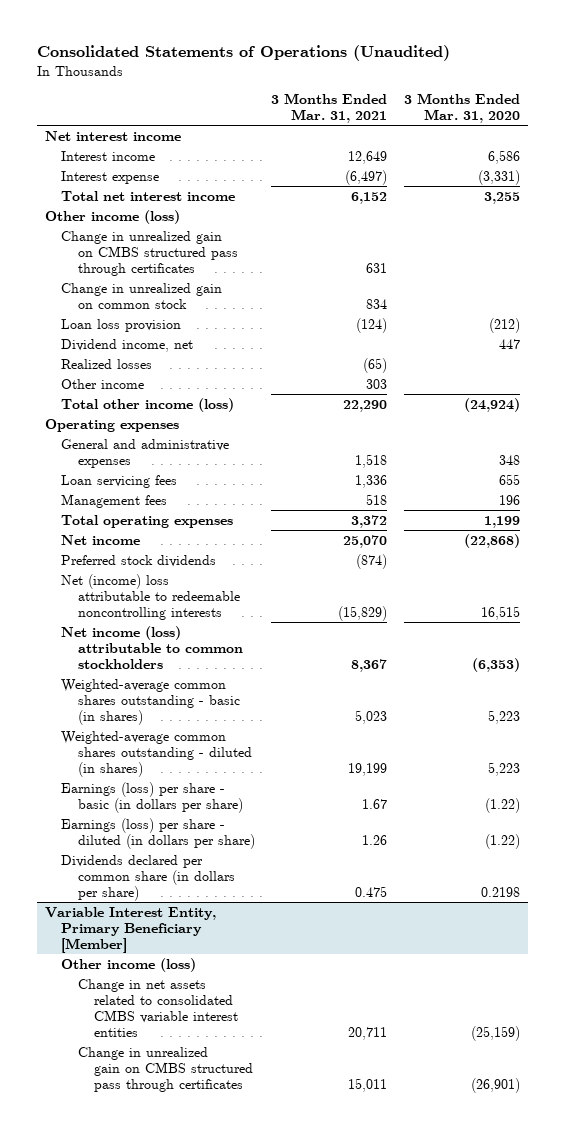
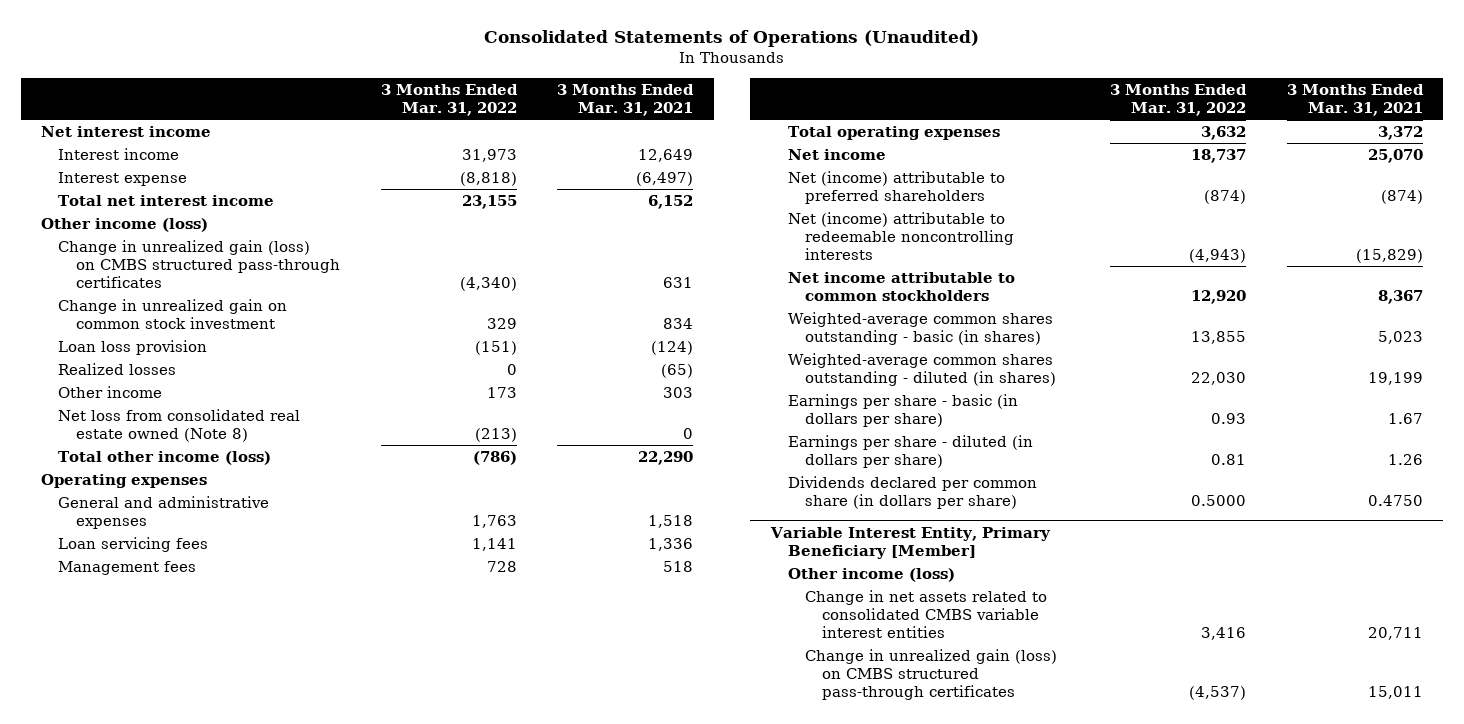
- | 3 Months Ended Mar. 31, 2021 | 3 Months Ended Mar. 31, 2020
+ | 3 Months Ended Mar. 31, 2022 | 3 Months Ended Mar. 31, 2021
- Change in unrealized gain on CMBS structured pass through certificates | 631 |
- Change in unrealized gain on common stock | 834 |
+ Change in unrealized gain (loss) on CMBS structured pass-through certificates | (4,340) | 631
+ Change in unrealized gain on common stock investment | 329 | 834
- Dividend income, net | | 447
+ Net loss from consolidated real estate owned (Note 8) | (213) | 0
- Preferred stock dividends | (874) |
- Net (income) loss attributable to redeemable noncontrolling interests | (15,829) | 16,515
- Net income (loss) attributable to common stockholders | 8,367 | (6,353)
+ Net (income) attributable to preferred shareholders | (874) | (874)
+ Net (income) attributable to redeemable noncontrolling interests | (4,943) | (15,829)
+ Net income attributable to common stockholders | 12,920 | 8,367
- Earnings (loss) per share - basic (in dollars per share) | 1.67 | (1.22)
- Earnings (loss) per share - diluted (in dollars per share) | 1.26 | (1.22)
- Dividends declared per common share (in dollars per share) | 0.475 | 0.2198
+ Earnings per share - basic (in dollars per share) | 0.93 | 1.67
+ Earnings per share - diluted (in dollars per share) | 0.81 | 1.26
+ Dividends declared per common share (in dollars per share) | 0.5000 | 0.4750
@ Variable Interest Entity, Primary Beneficiary [Member]
- Change in unrealized gain on CMBS structured pass through certificates | 15,011 | (26,901)
+ Change in unrealized gain (loss) on CMBS structured pass-through certificates | (4,537) | 15,011

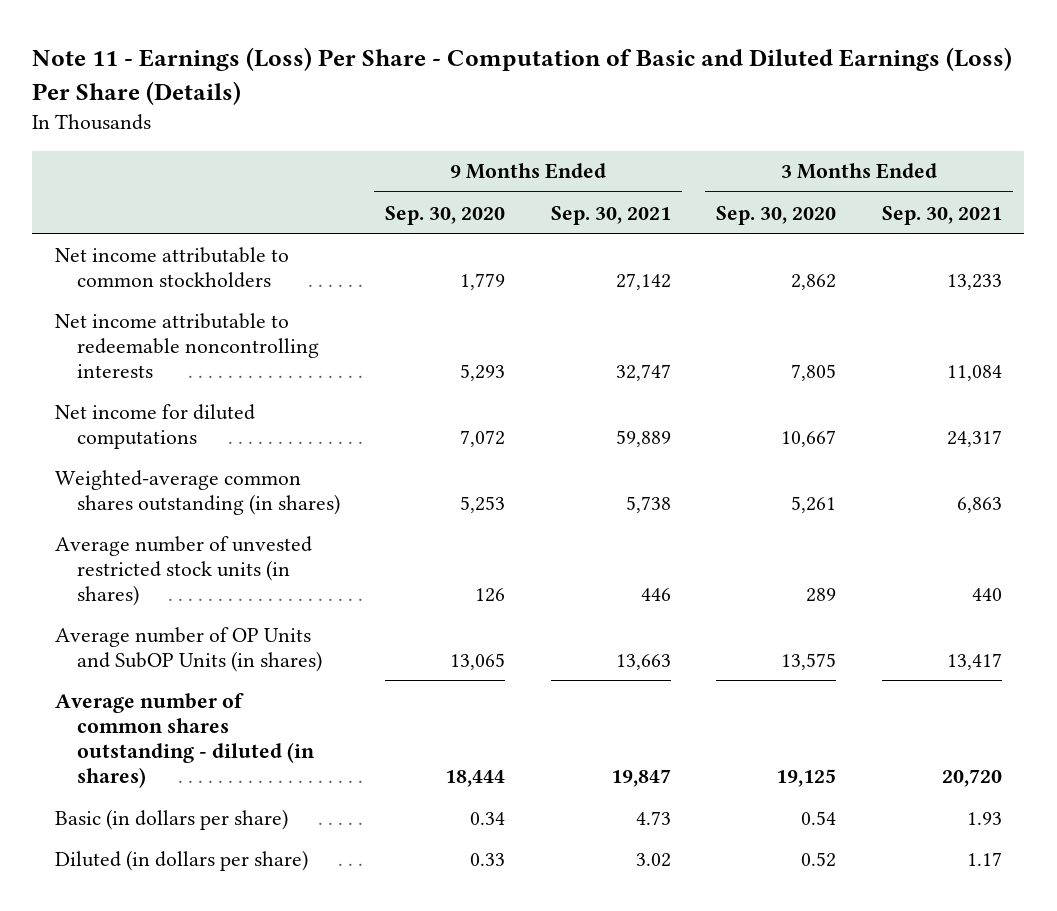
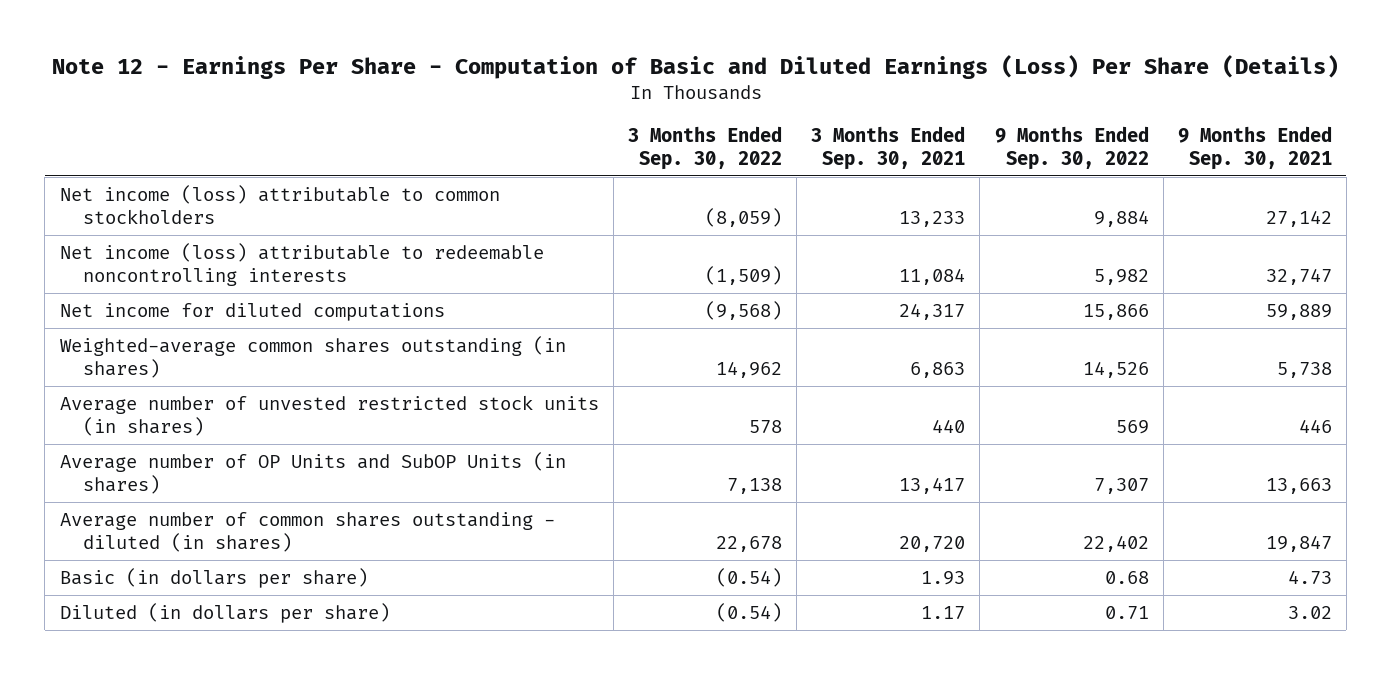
- Note 11 - Earnings (Loss) Per Share - Computation of Basic and Diluted Earnings (Loss) Per Share (Details)
+ Note 12 - Earnings Per Share - Computation of Basic and Diluted Earnings (Loss) Per Share (Details)
- | 9 Months Ended Sep. 30, 2020 | 9 Months Ended Sep. 30, 2021 | 3 Months Ended Sep. 30, 2020 | 3 Months Ended Sep. 30, 2021
+ | 3 Months Ended Sep. 30, 2022 | 3 Months Ended Sep. 30, 2021 | 9 Months Ended Sep. 30, 2022 | 9 Months Ended Sep. 30, 2021
- Net income attributable to common stockholders | 1,779 | 27,142 | 2,862 | 13,233
- Net income attributable to redeemable noncontrolling interests | 5,293 | 32,747 | 7,805 | 11,084
+ Net income (loss) attributable to common stockholders | (8,059) | 13,233 | 9,884 | 27,142
+ Net income (loss) attributable to redeemable noncontrolling interests | (1,509) | 11,084 | 5,982 | 32,747

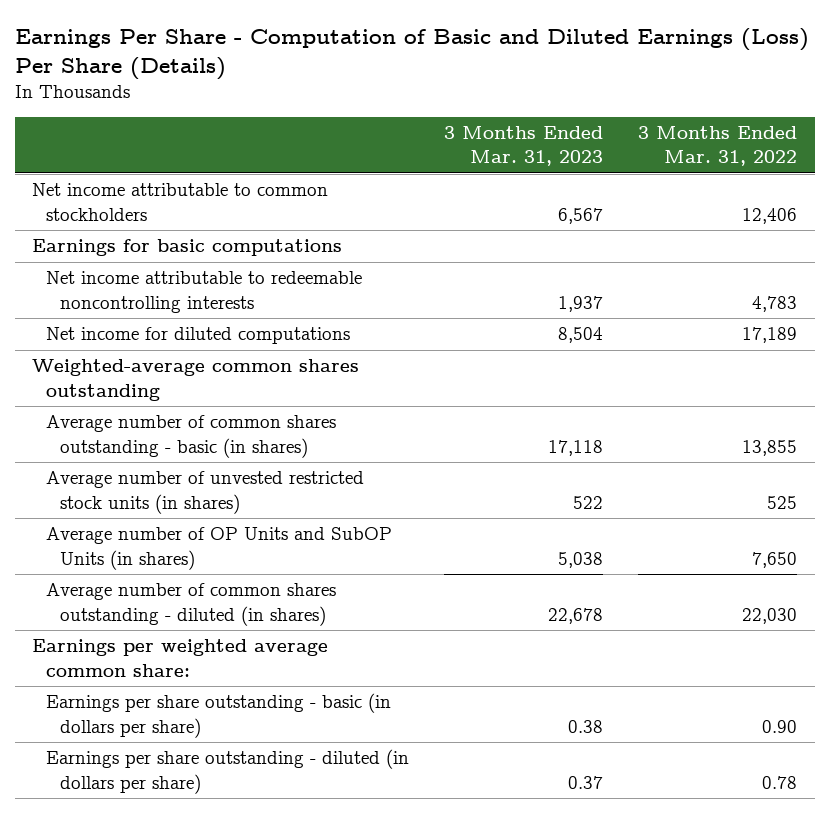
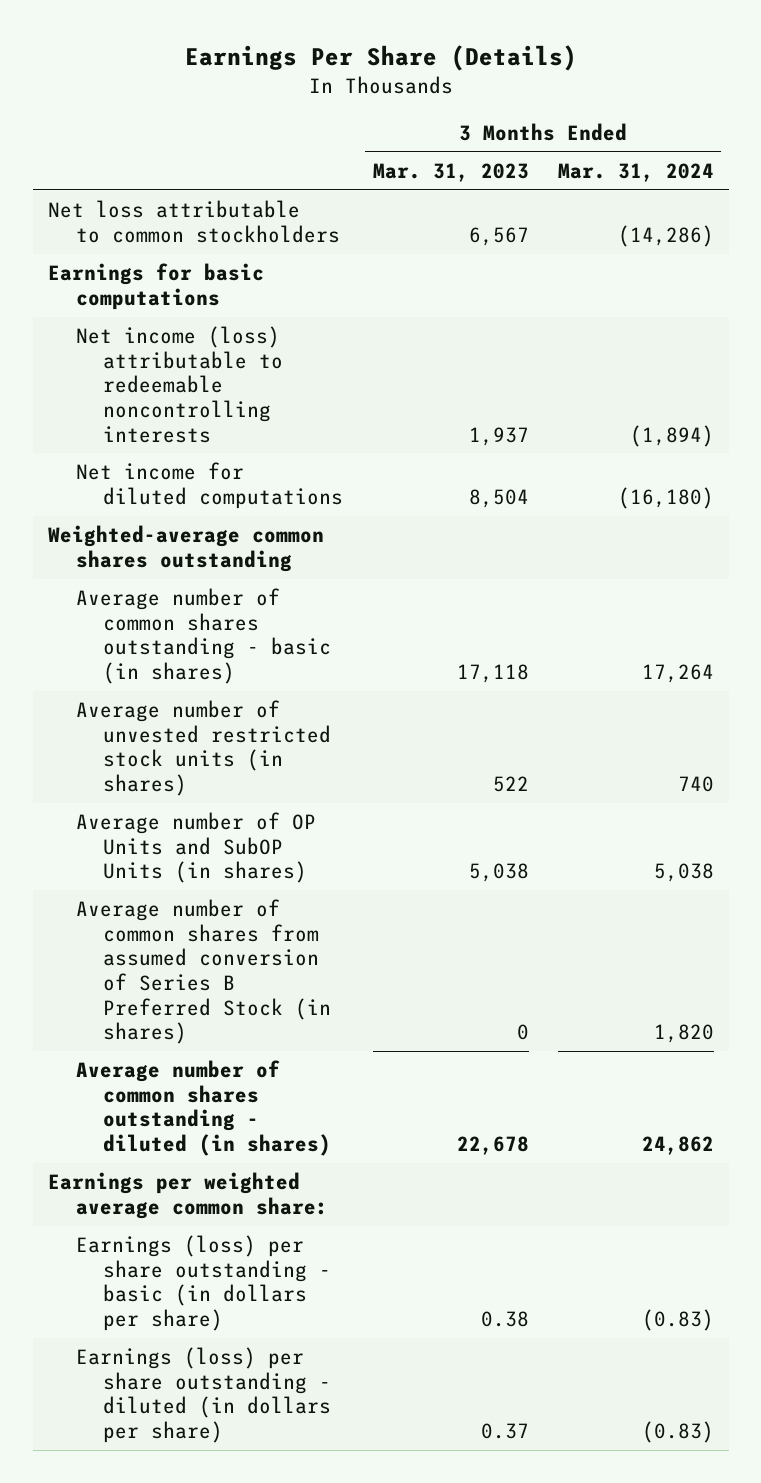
- Earnings Per Share - Computation of Basic and Diluted Earnings (Loss) Per Share (Details)
+ Earnings Per Share (Details)
- | 3 Months Ended Mar. 31, 2023 | 3 Months Ended Mar. 31, 2022
+ | 3 Months Ended Mar. 31, 2023 | 3 Months Ended Mar. 31, 2024
- Net income attributable to common stockholders | 6,567 | 12,406
+ Net loss attributable to common stockholders | 6,567 | (14,286)
- Net income attributable to redeemable noncontrolling interests | 1,937 | 4,783
+ Net income (loss) attributable to redeemable noncontrolling interests | 1,937 | (1,894)
+ Average number of common shares from assumed conversion of Series B Preferred Stock (in shares) | 0 | 1,820
- Earnings per share outstanding - basic (in dollars per share) | 0.38 | 0.90
- Earnings per share outstanding - diluted (in dollars per share) | 0.37 | 0.78
+ Earnings (loss) per share outstanding - basic (in dollars per share) | 0.38 | (0.83)
+ Earnings (loss) per share outstanding - diluted (in dollars per share) | 0.37 | (0.83)

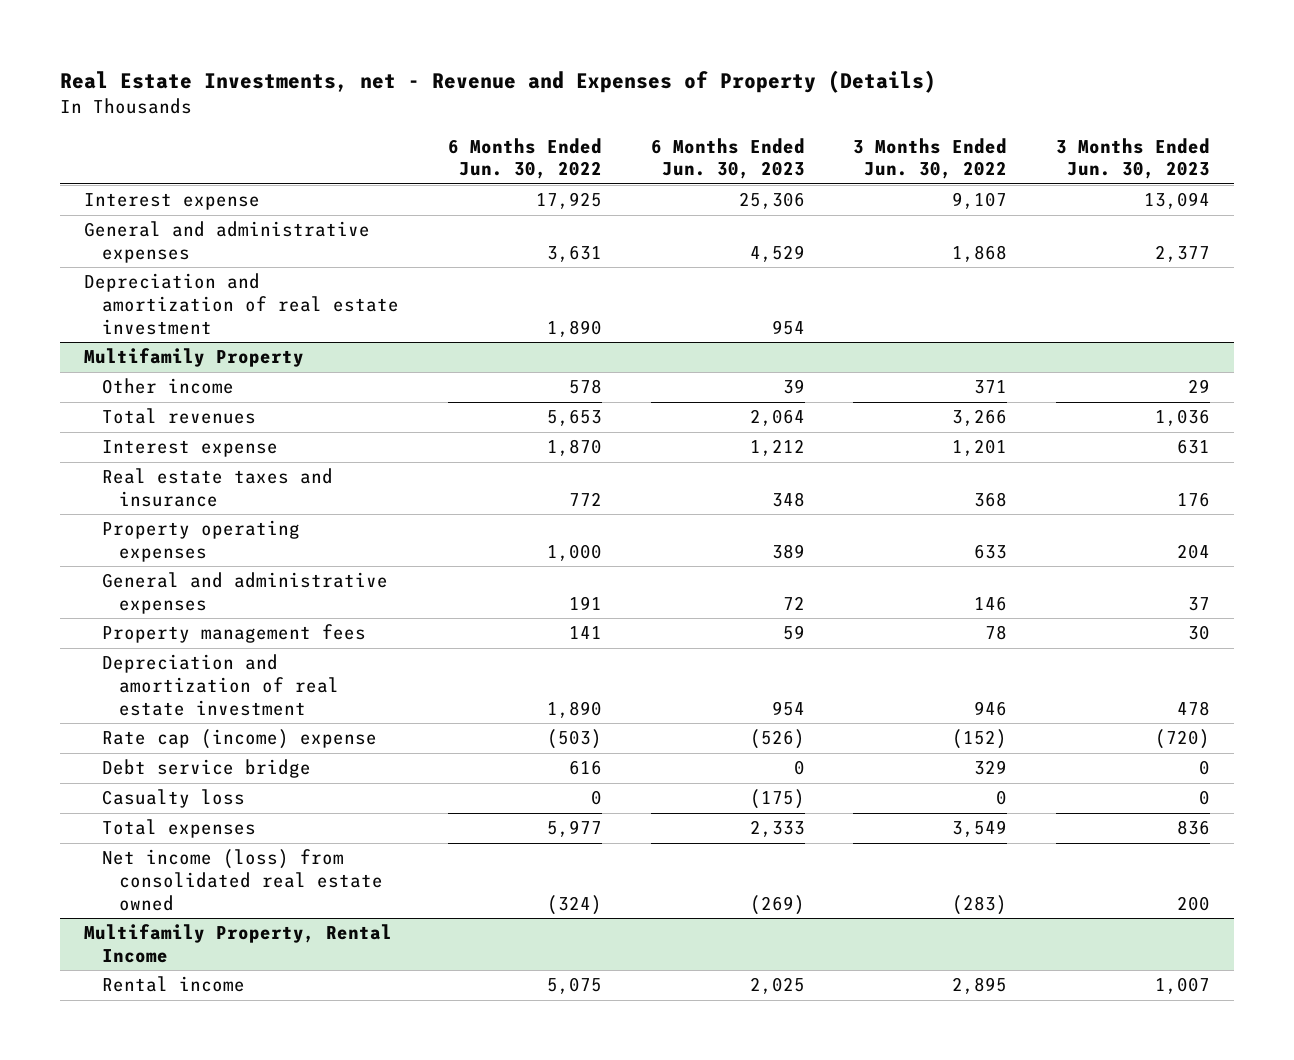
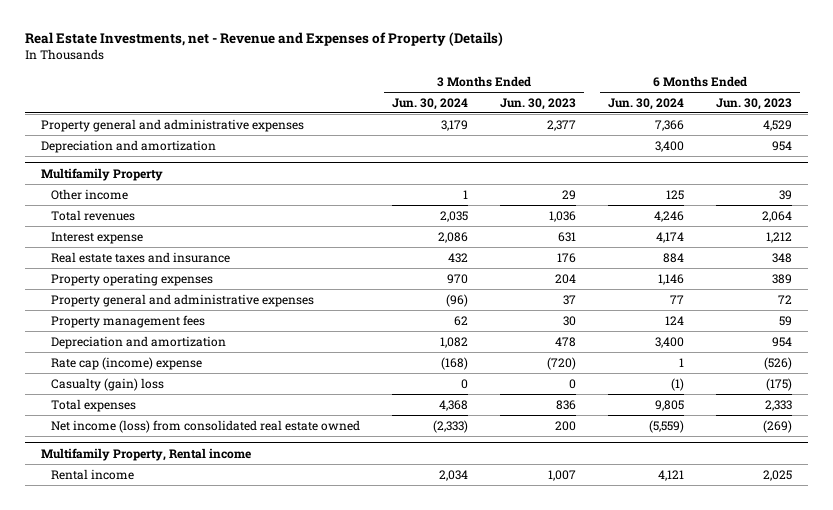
- | 6 Months Ended Jun. 30, 2022 | 6 Months Ended Jun. 30, 2023 | 3 Months Ended Jun. 30, 2022 | 3 Months Ended Jun. 30, 2023
+ | 3 Months Ended Jun. 30, 2024 | 3 Months Ended Jun. 30, 2023 | 6 Months Ended Jun. 30, 2024 | 6 Months Ended Jun. 30, 2023
- Interest expense | 17,925 | 25,306 | 9,107 | 13,094
- General and administrative expenses | 3,631 | 4,529 | 1,868 | 2,377
- Depreciation and amortization of real estate investment | 1,890 | 954 | |
+ Property general and administrative expenses | 3,179 | 2,377 | 7,366 | 4,529
+ Depreciation and amortization | | | 3,400 | 954
@ Multifamily Property
- General and administrative expenses | 191 | 72 | 146 | 37
+ Property general and administrative expenses | (96) | 37 | 77 | 72
- Depreciation and amortization of real estate investment | 1,890 | 954 | 946 | 478
+ Depreciation and amortization | 1,082 | 478 | 3,400 | 954
- Debt service bridge | 616 | 0 | 329 | 0
- Casualty loss | 0 | (175) | 0 | 0
+ Casualty (gain) loss | 0 | 0 | (1) | (175)
- Multifamily Property, Rental Income
+ Multifamily Property, Rental income

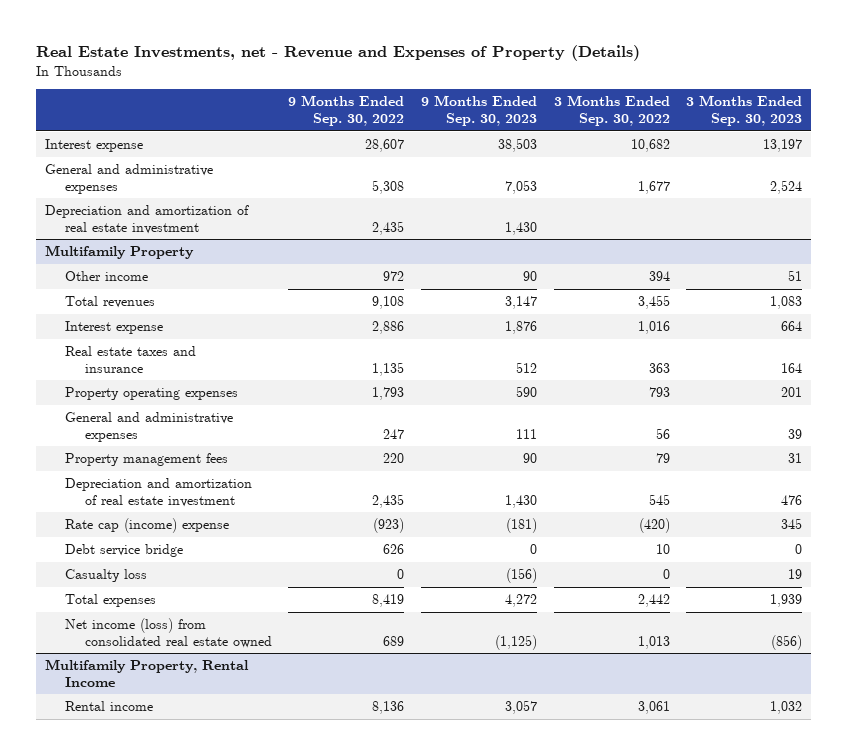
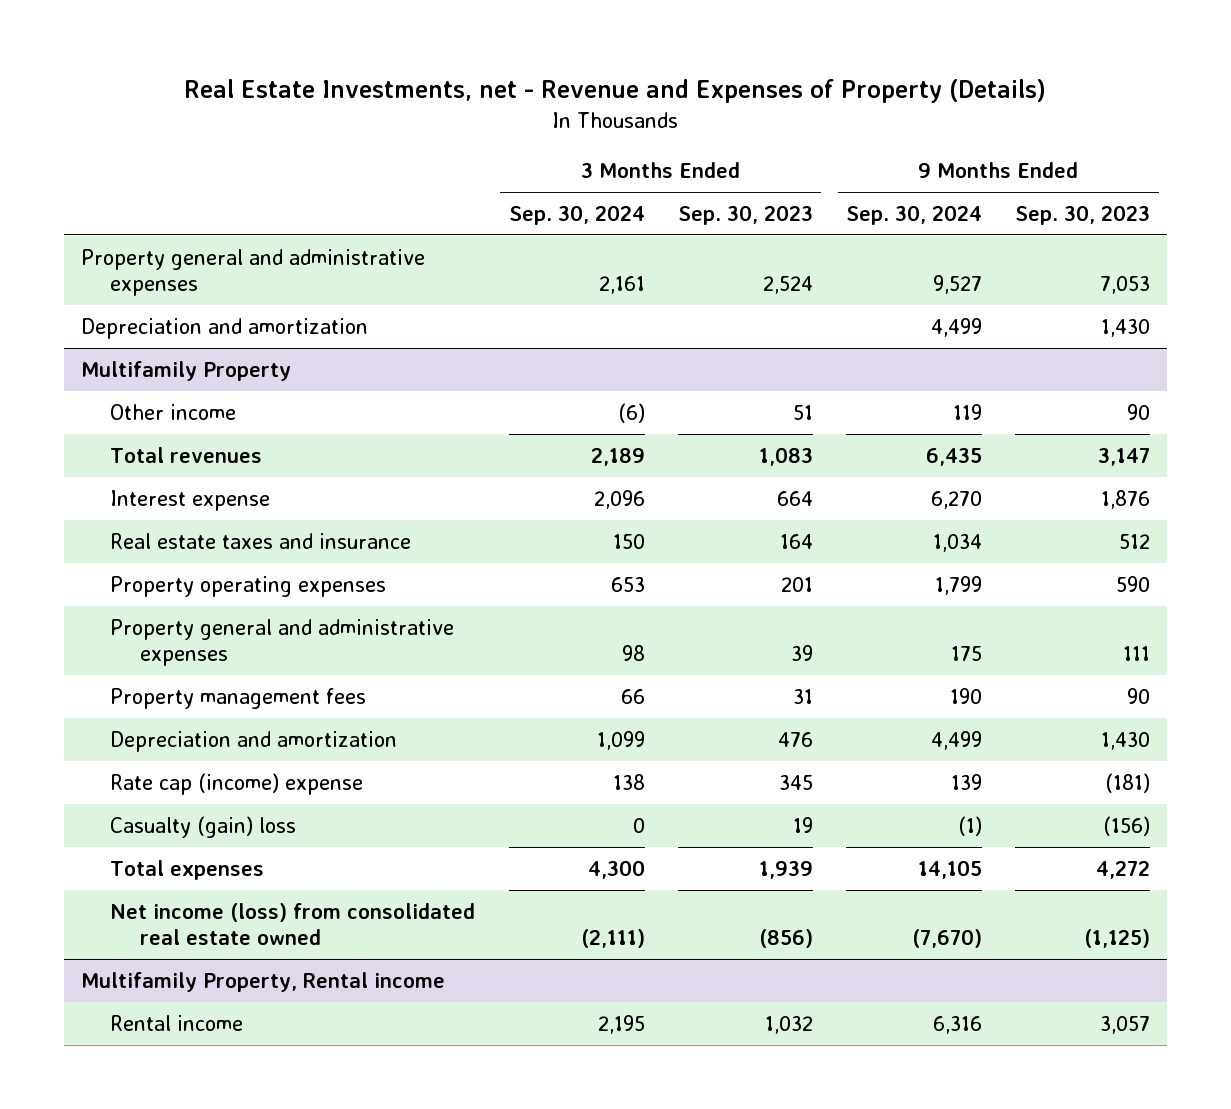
- | 9 Months Ended Sep. 30, 2022 | 9 Months Ended Sep. 30, 2023 | 3 Months Ended Sep. 30, 2022 | 3 Months Ended Sep. 30, 2023
+ | 3 Months Ended Sep. 30, 2024 | 3 Months Ended Sep. 30, 2023 | 9 Months Ended Sep. 30, 2024 | 9 Months Ended Sep. 30, 2023
- Interest expense | 28,607 | 38,503 | 10,682 | 13,197
- General and administrative expenses | 5,308 | 7,053 | 1,677 | 2,524
- Depreciation and amortization of real estate investment | 2,435 | 1,430 | |
+ Property general and administrative expenses | 2,161 | 2,524 | 9,527 | 7,053
+ Depreciation and amortization | | | 4,499 | 1,430
@ Multifamily Property
- General and administrative expenses | 247 | 111 | 56 | 39
+ Property general and administrative expenses | 98 | 39 | 175 | 111
- Depreciation and amortization of real estate investment | 2,435 | 1,430 | 545 | 476
+ Depreciation and amortization | 1,099 | 476 | 4,499 | 1,430
- Debt service bridge | 626 | 0 | 10 | 0
- Casualty loss | 0 | (156) | 0 | 19
+ Casualty (gain) loss | 0 | 19 | (1) | (156)
- Multifamily Property, Rental Income
+ Multifamily Property, Rental income

